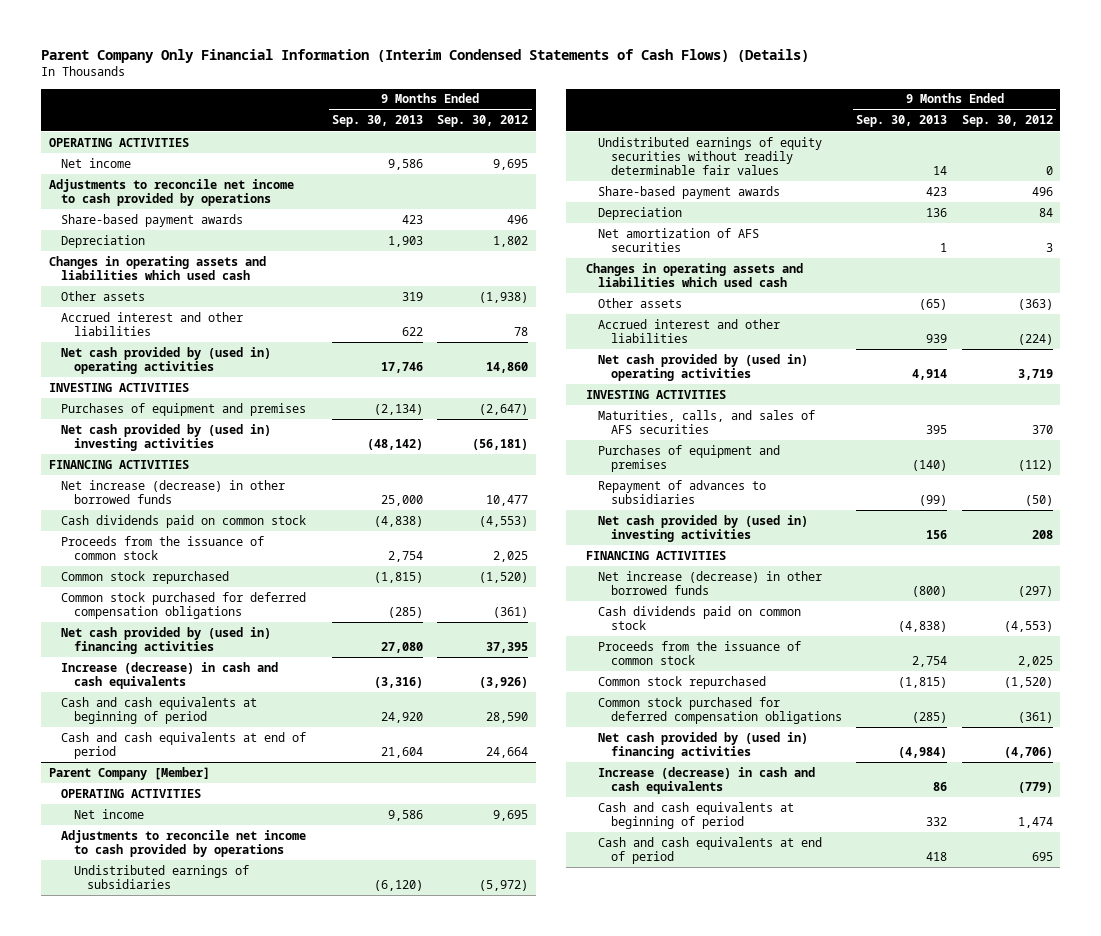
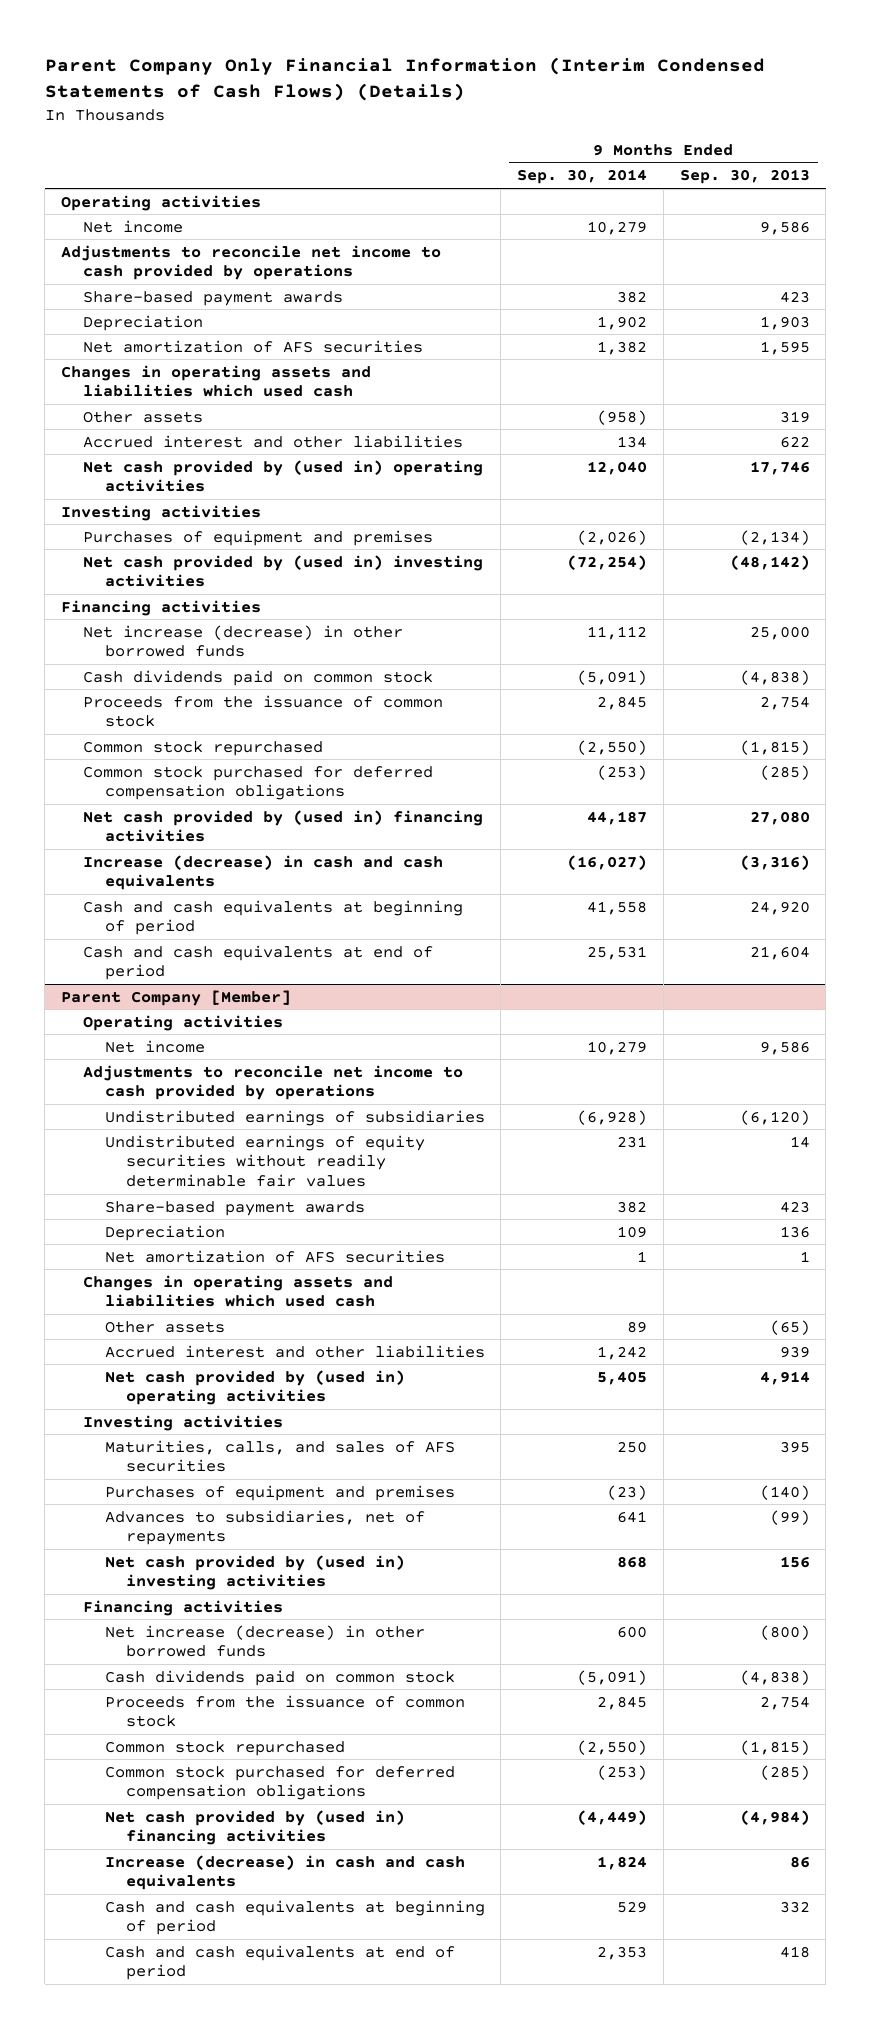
- | 9 Months Ended Sep. 30, 2013 | 9 Months Ended Sep. 30, 2012
+ | 9 Months Ended Sep. 30, 2014 | 9 Months Ended Sep. 30, 2013
- OPERATING ACTIVITIES
+ Operating activities
+ Net amortization of AFS securities | 1,382 | 1,595
- INVESTING ACTIVITIES
+ Investing activities
- FINANCING ACTIVITIES
+ Financing activities
@ Parent Company [Member]
- OPERATING ACTIVITIES
+ Operating activities
- INVESTING ACTIVITIES
+ Investing activities
- Repayment of advances to subsidiaries | (99) | (50)
+ Advances to subsidiaries, net of repayments | 641 | (99)
- FINANCING ACTIVITIES
+ Financing activities

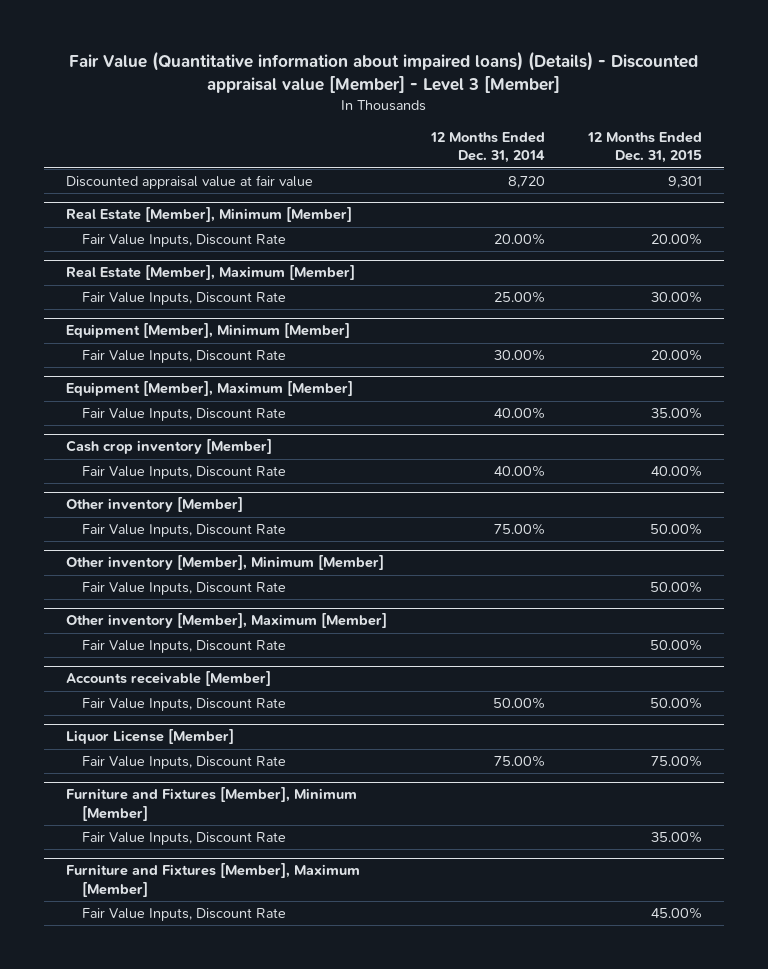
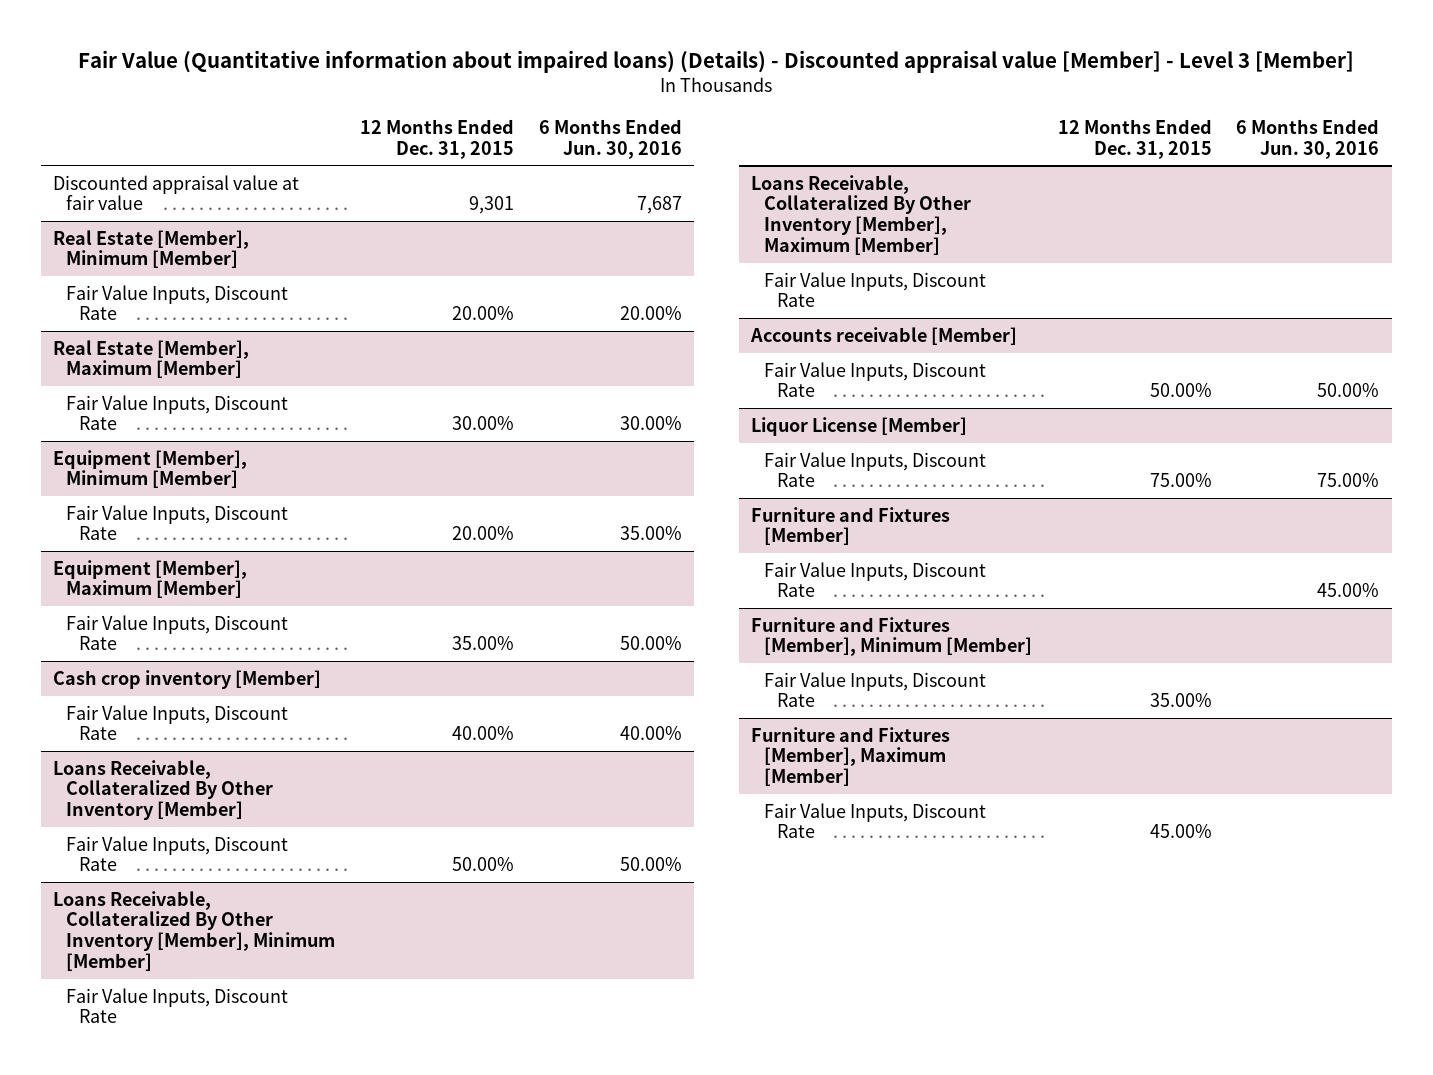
- | 12 Months Ended Dec. 31, 2014 | 12 Months Ended Dec. 31, 2015
+ | 12 Months Ended Dec. 31, 2015 | 6 Months Ended Jun. 30, 2016
- Other inventory [Member]
- Fair Value Inputs, Discount Rate | 75.00% | 50.00%
- Other inventory [Member], Minimum [Member]
- Fair Value Inputs, Discount Rate | | 50.00%
- Other inventory [Member], Maximum [Member]
+ Loans Receivable, Collateralized By Other Inventory [Member]
+ Loans Receivable, Collateralized By Other Inventory [Member], Minimum [Member]
+ Fair Value Inputs, Discount Rate
+ Loans Receivable, Collateralized By Other Inventory [Member], Maximum [Member]
+ Fair Value Inputs, Discount Rate
+ Furniture and Fixtures [Member]
+ Fair Value Inputs, Discount Rate | | 45.00%

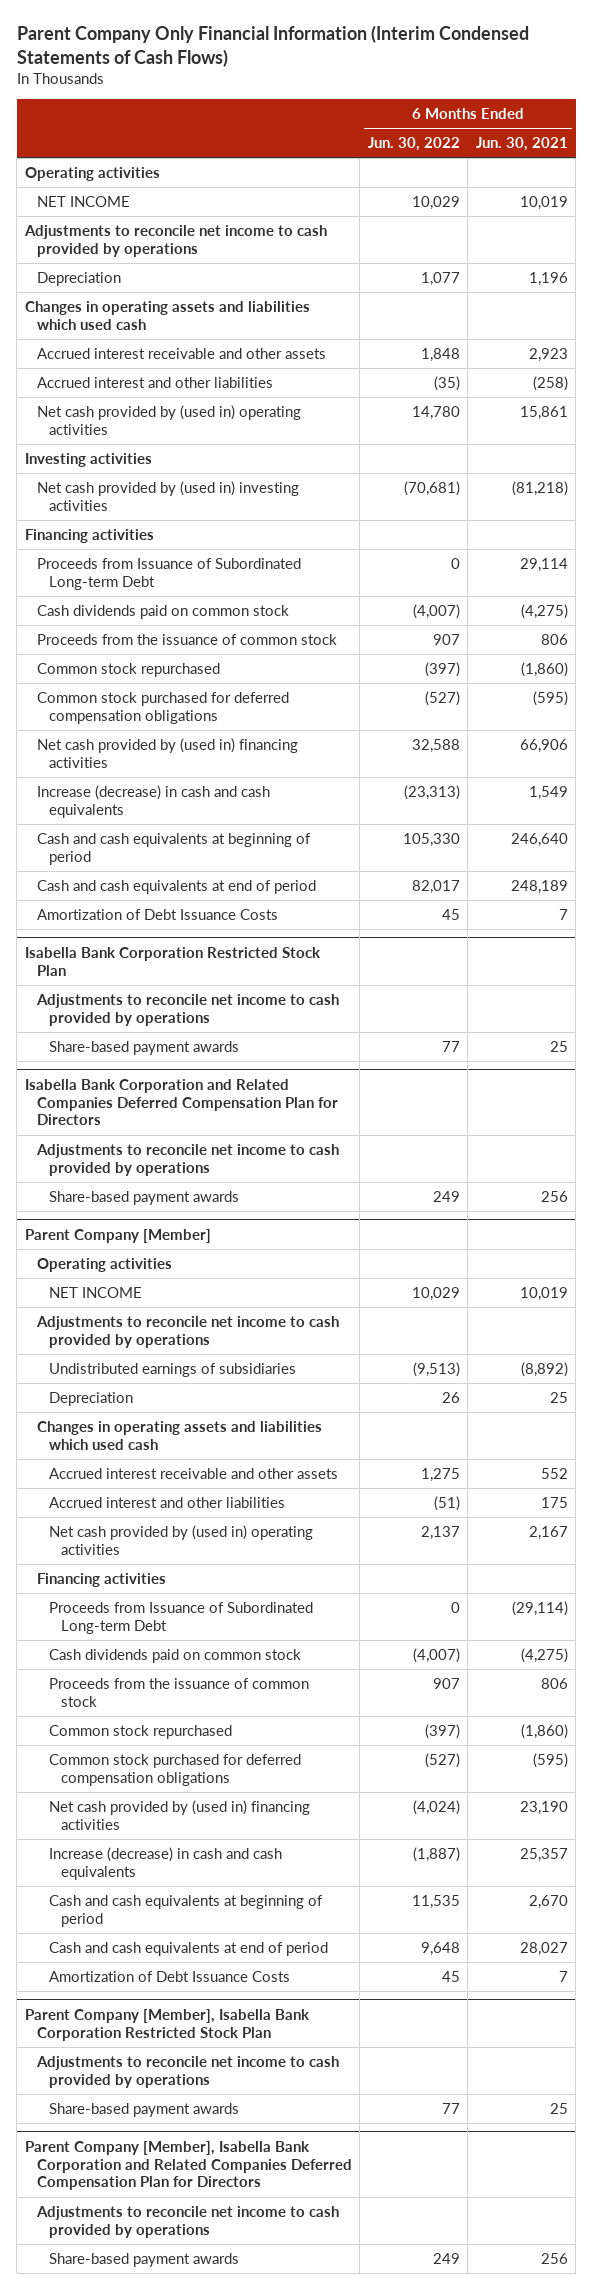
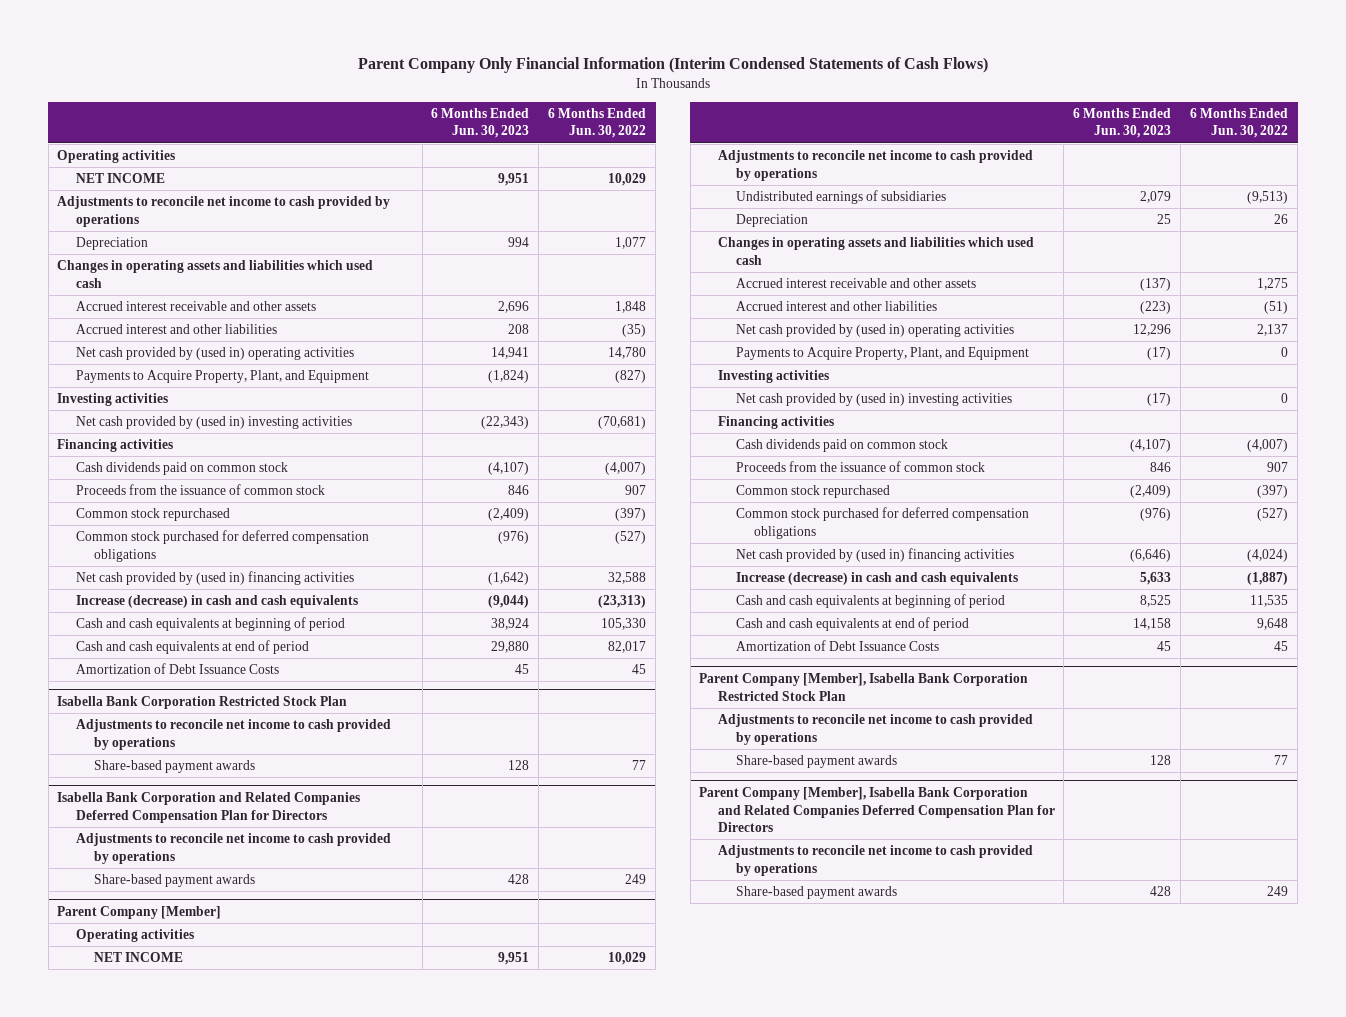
- | 6 Months Ended Jun. 30, 2022 | 6 Months Ended Jun. 30, 2021
+ | 6 Months Ended Jun. 30, 2023 | 6 Months Ended Jun. 30, 2022
+ Payments to Acquire Property, Plant, and Equipment | (1,824) | (827)
- Proceeds from Issuance of Subordinated Long-term Debt | 0 | 29,114
@ Parent Company [Member]
+ Payments to Acquire Property, Plant, and Equipment | (17) | 0
+ Investing activities
+ Net cash provided by (used in) investing activities | (17) | 0
- Proceeds from Issuance of Subordinated Long-term Debt | 0 | (29,114)

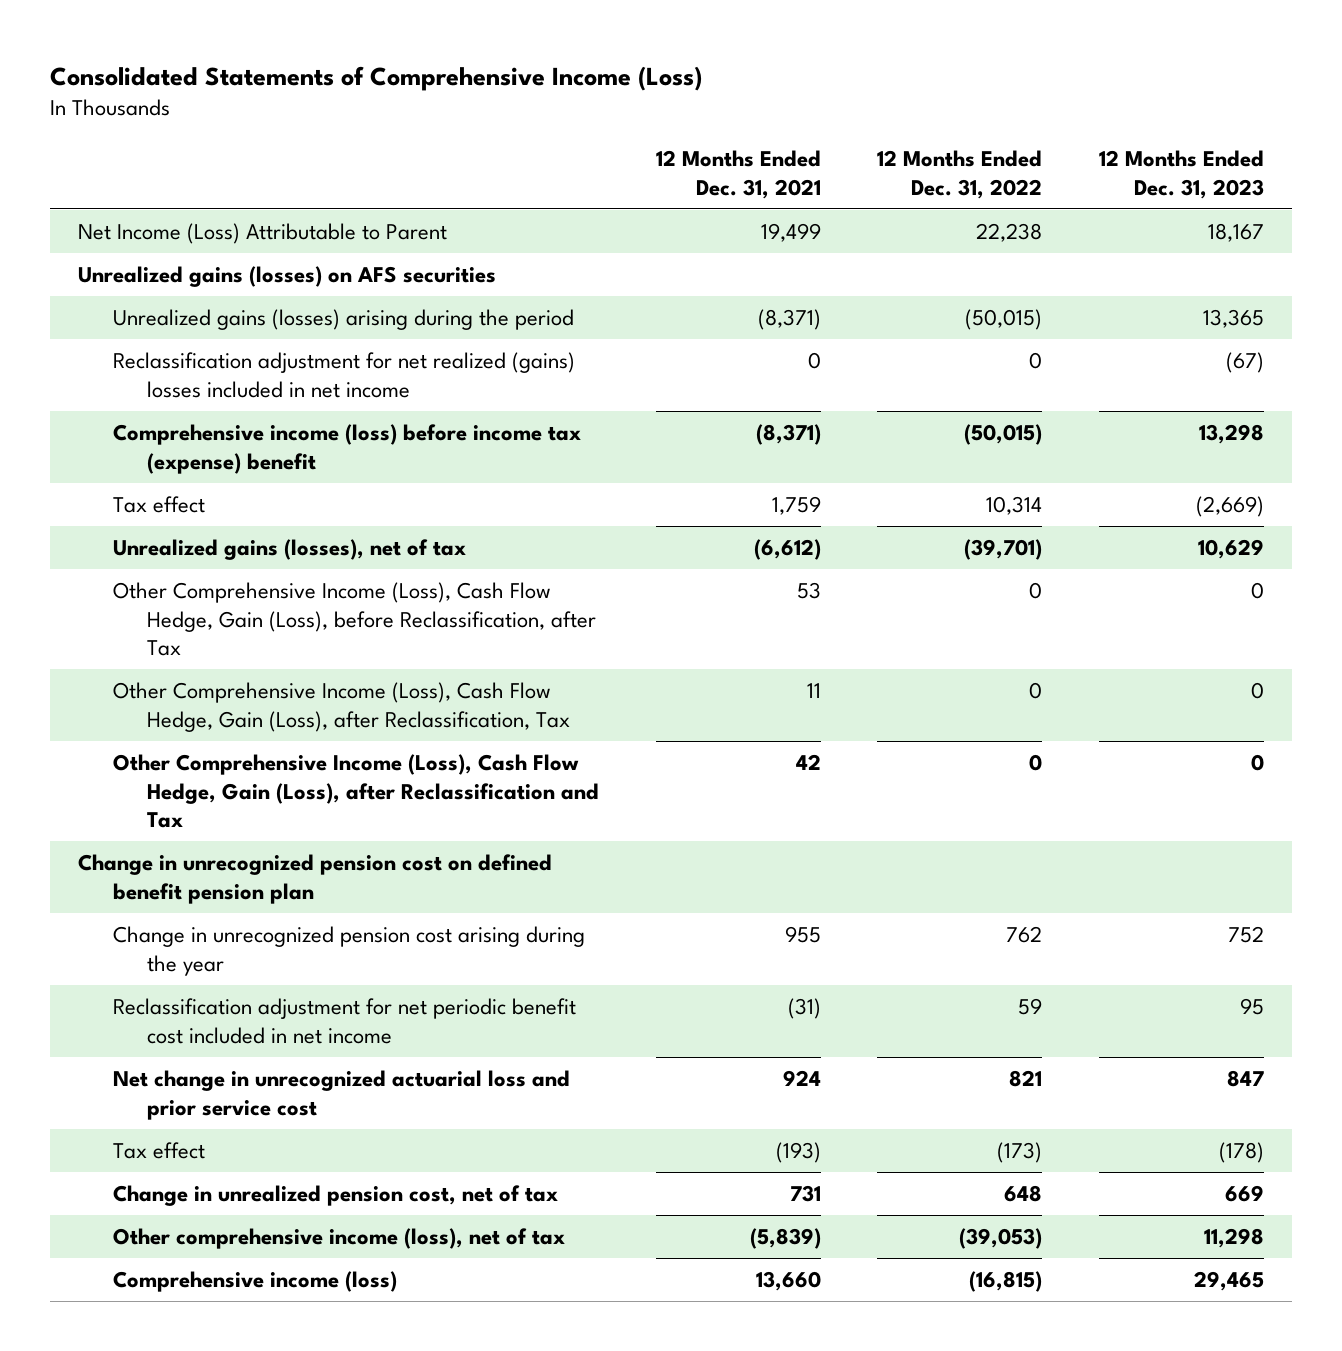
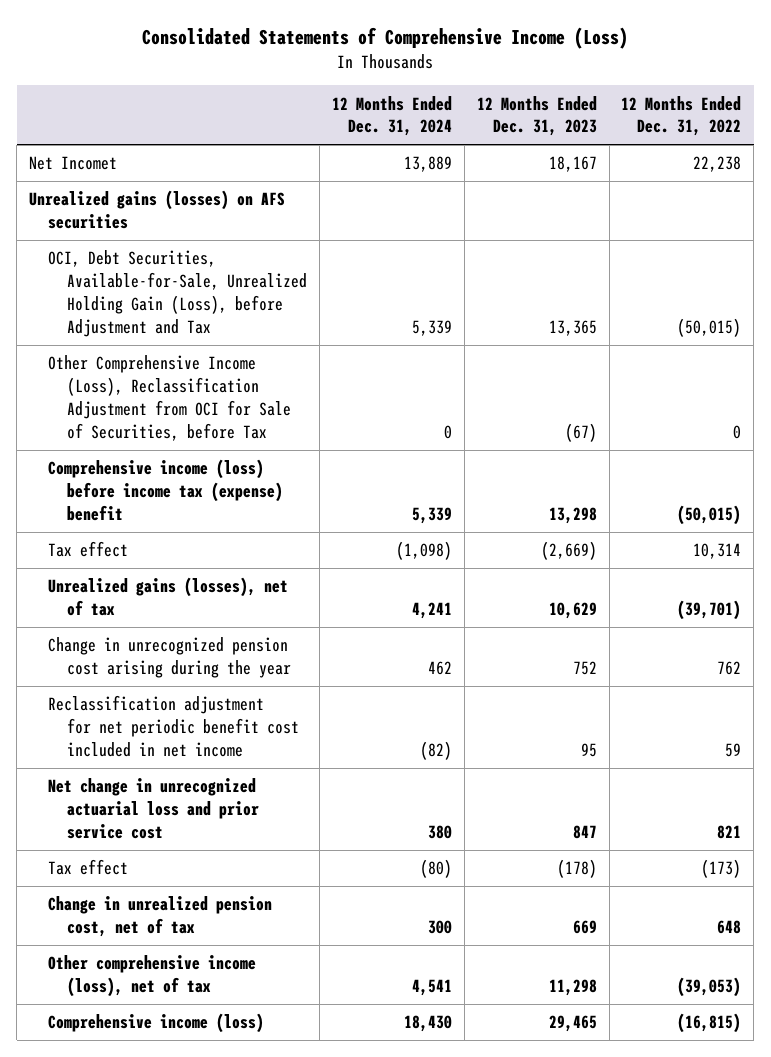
- | 12 Months Ended Dec. 31, 2021 | 12 Months Ended Dec. 31, 2022 | 12 Months Ended Dec. 31, 2023
+ | 12 Months Ended Dec. 31, 2024 | 12 Months Ended Dec. 31, 2023 | 12 Months Ended Dec. 31, 2022
- Net Income (Loss) Attributable to Parent | 19,499 | 22,238 | 18,167
+ Net Incomet | 13,889 | 18,167 | 22,238
- Unrealized gains (losses) arising during the period | (8,371) | (50,015) | 13,365
- Reclassification adjustment for net realized (gains) losses included in net income | 0 | 0 | (67)
+ OCI, Debt Securities, Available-for-Sale, Unrealized Holding Gain (Loss), before Adjustment and Tax | 5,339 | 13,365 | (50,015)
+ Other Comprehensive Income (Loss), Reclassification Adjustment from OCI for Sale of Securities, before Tax | 0 | (67) | 0
- Other Comprehensive Income (Loss), Cash Flow Hedge, Gain (Loss), before Reclassification, after Tax | 53 | 0 | 0
- Other Comprehensive Income (Loss), Cash Flow Hedge, Gain (Loss), after Reclassification, Tax | 11 | 0 | 0
- Other Comprehensive Income (Loss), Cash Flow Hedge, Gain (Loss), after Reclassification and Tax | 42 | 0 | 0
- Change in unrecognized pension cost on defined benefit pension plan

